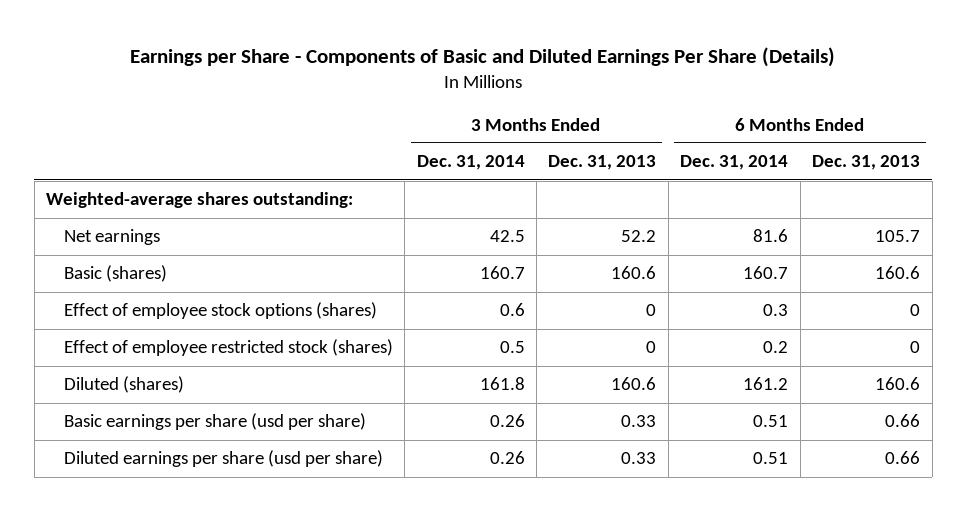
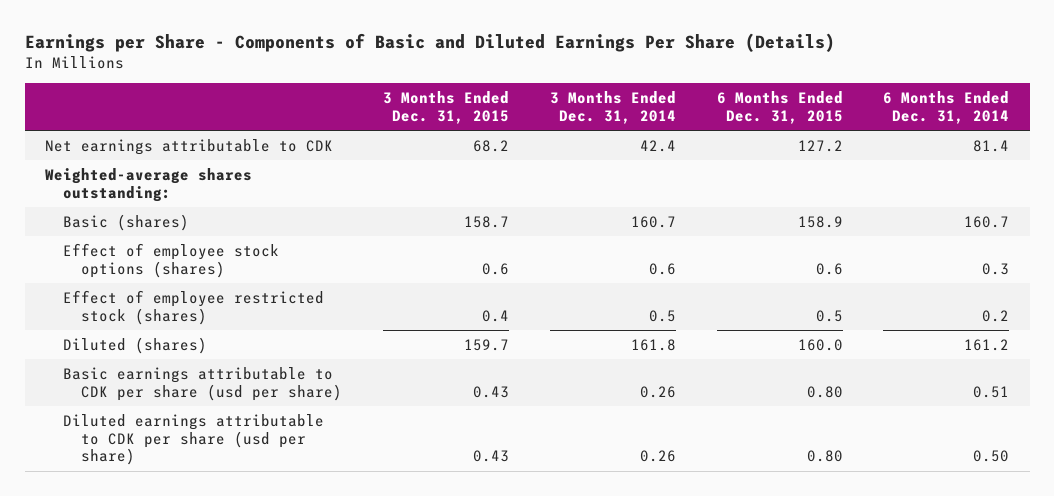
- | 3 Months Ended Dec. 31, 2014 | 3 Months Ended Dec. 31, 2013 | 6 Months Ended Dec. 31, 2014 | 6 Months Ended Dec. 31, 2013
+ | 3 Months Ended Dec. 31, 2015 | 3 Months Ended Dec. 31, 2014 | 6 Months Ended Dec. 31, 2015 | 6 Months Ended Dec. 31, 2014
+ Net earnings attributable to CDK | 68.2 | 42.4 | 127.2 | 81.4
- Net earnings | 42.5 | 52.2 | 81.6 | 105.7
- Basic earnings per share (usd per share) | 0.26 | 0.33 | 0.51 | 0.66
- Diluted earnings per share (usd per share) | 0.26 | 0.33 | 0.51 | 0.66
+ Basic earnings attributable to CDK per share (usd per share) | 0.43 | 0.26 | 0.80 | 0.51
+ Diluted earnings attributable to CDK per share (usd per share) | 0.43 | 0.26 | 0.80 | 0.50

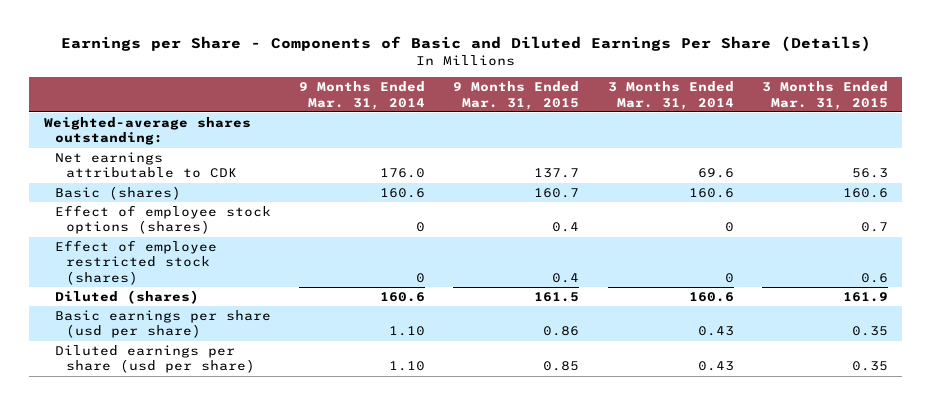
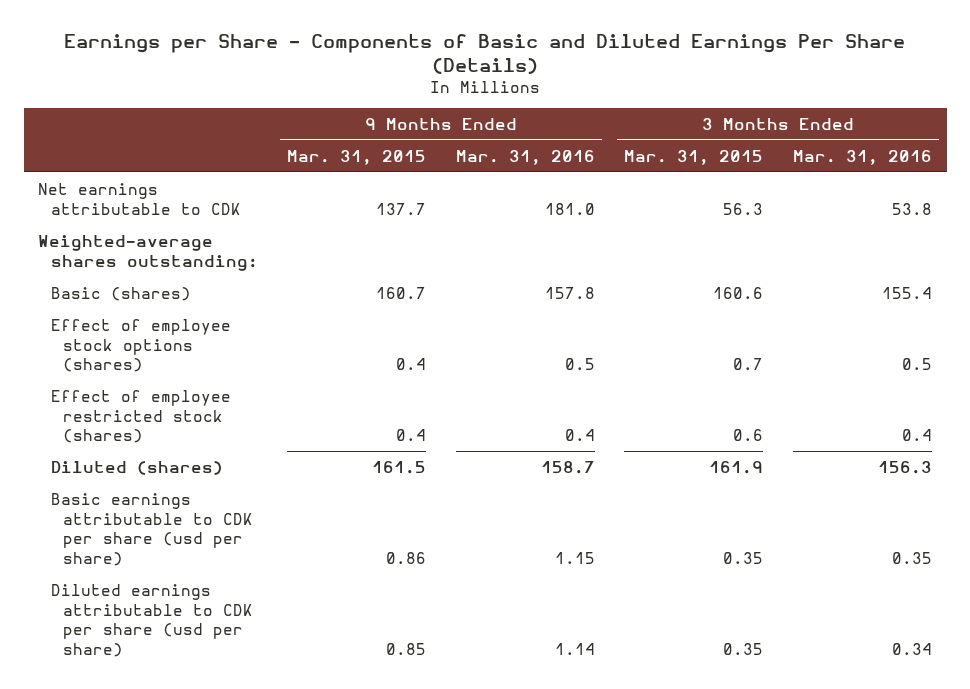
- | 9 Months Ended Mar. 31, 2014 | 9 Months Ended Mar. 31, 2015 | 3 Months Ended Mar. 31, 2014 | 3 Months Ended Mar. 31, 2015
+ | 9 Months Ended Mar. 31, 2015 | 9 Months Ended Mar. 31, 2016 | 3 Months Ended Mar. 31, 2015 | 3 Months Ended Mar. 31, 2016
moved down: Weighted-average shares outstanding:
- Basic earnings per share (usd per share) | 1.10 | 0.86 | 0.43 | 0.35
- Diluted earnings per share (usd per share) | 1.10 | 0.85 | 0.43 | 0.35
+ Basic earnings attributable to CDK per share (usd per share) | 0.86 | 1.15 | 0.35 | 0.35
+ Diluted earnings attributable to CDK per share (usd per share) | 0.85 | 1.14 | 0.35 | 0.34

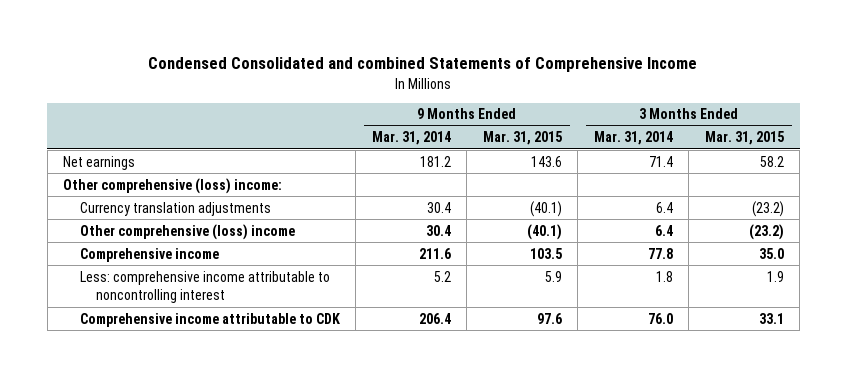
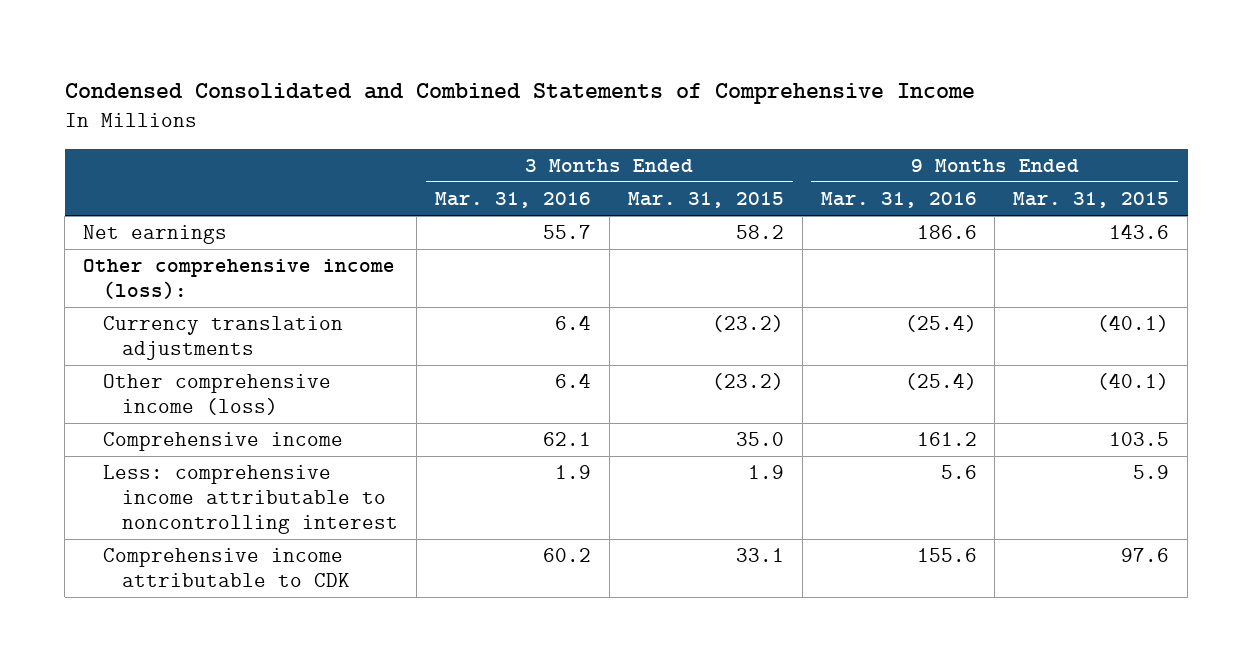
- Condensed Consolidated and combined Statements of Comprehensive Income
+ Condensed Consolidated and Combined Statements of Comprehensive Income
- | 9 Months Ended Mar. 31, 2014 | 9 Months Ended Mar. 31, 2015 | 3 Months Ended Mar. 31, 2014 | 3 Months Ended Mar. 31, 2015
+ | 3 Months Ended Mar. 31, 2016 | 3 Months Ended Mar. 31, 2015 | 9 Months Ended Mar. 31, 2016 | 9 Months Ended Mar. 31, 2015
- Other comprehensive (loss) income:
+ Other comprehensive income (loss):
- Other comprehensive (loss) income | 30.4 | (40.1) | 6.4 | (23.2)
+ Other comprehensive income (loss) | 6.4 | (23.2) | (25.4) | (40.1)

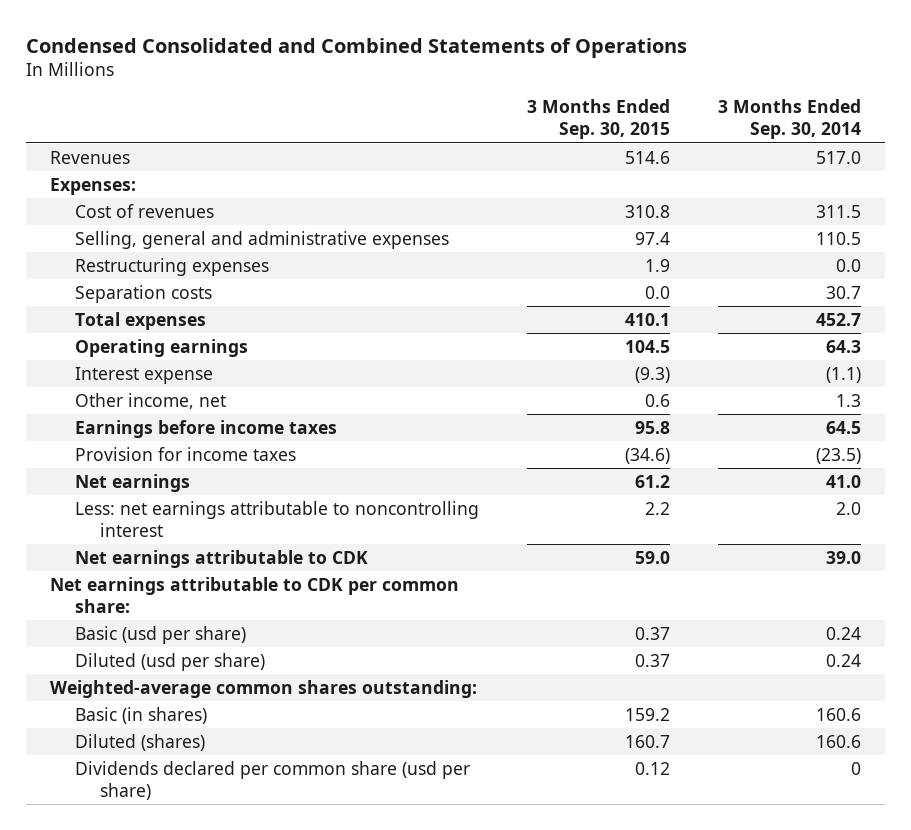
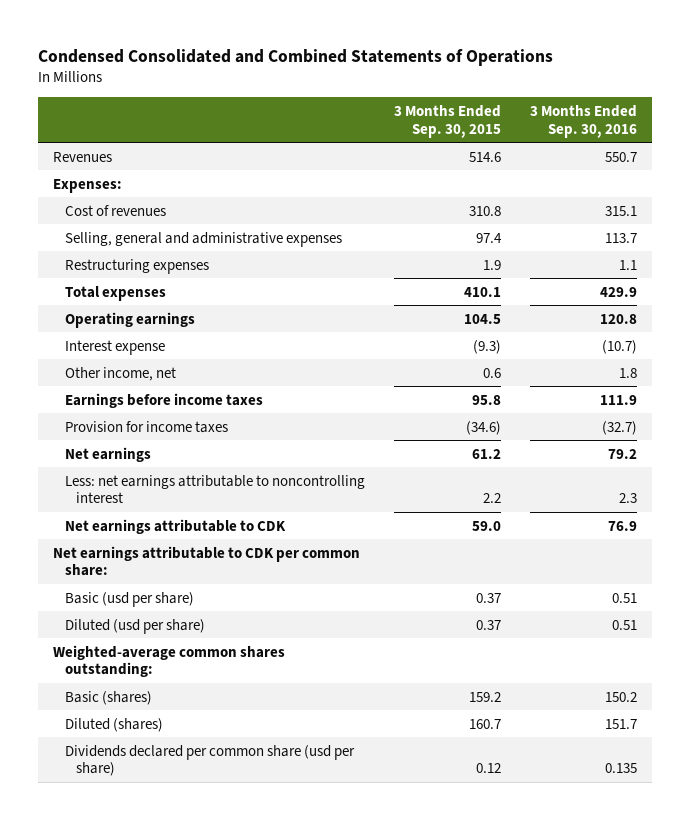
- | 3 Months Ended Sep. 30, 2015 | 3 Months Ended Sep. 30, 2014
+ | 3 Months Ended Sep. 30, 2015 | 3 Months Ended Sep. 30, 2016
- Separation costs | 0.0 | 30.7
- Basic (in shares) | 159.2 | 160.6
+ Basic (shares) | 159.2 | 150.2

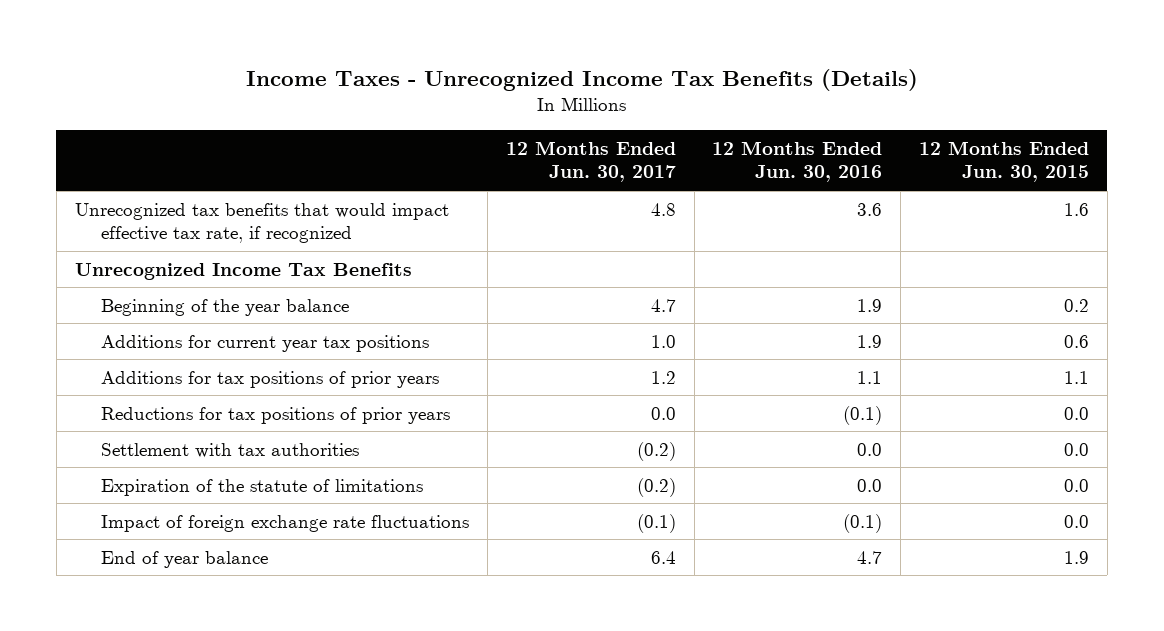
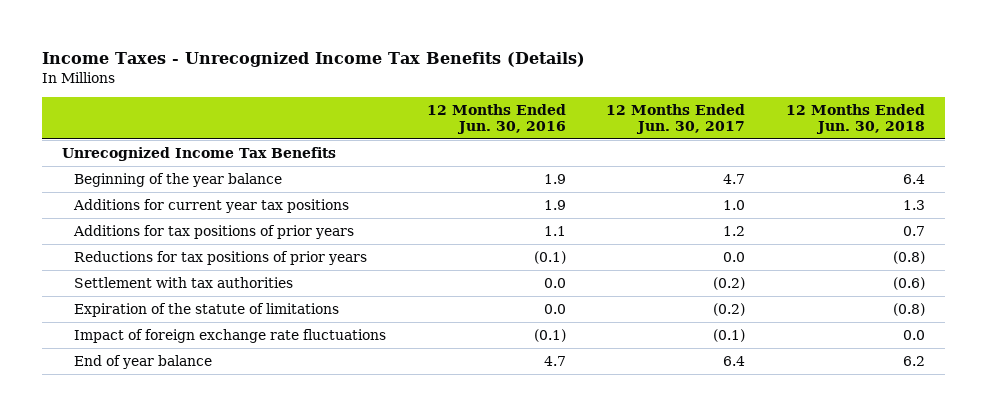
- | 12 Months Ended Jun. 30, 2017 | 12 Months Ended Jun. 30, 2016 | 12 Months Ended Jun. 30, 2015
+ | 12 Months Ended Jun. 30, 2016 | 12 Months Ended Jun. 30, 2017 | 12 Months Ended Jun. 30, 2018
- Unrecognized tax benefits that would impact effective tax rate, if recognized | 4.8 | 3.6 | 1.6

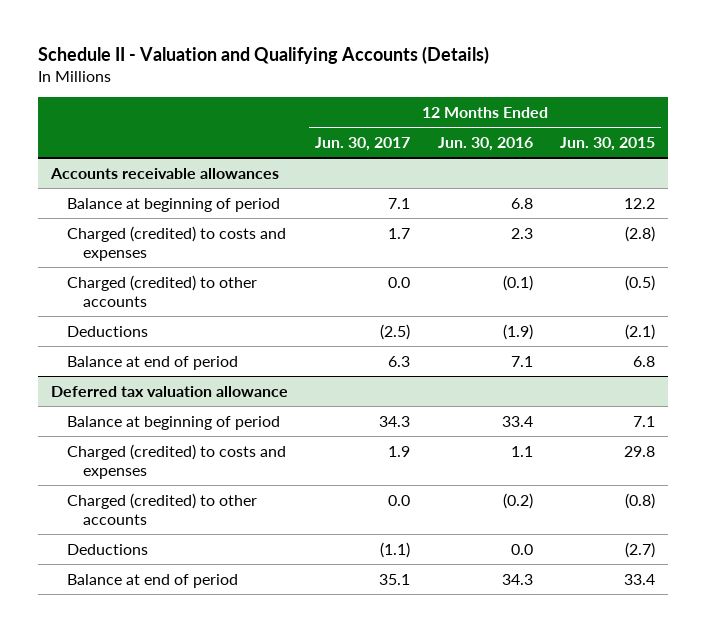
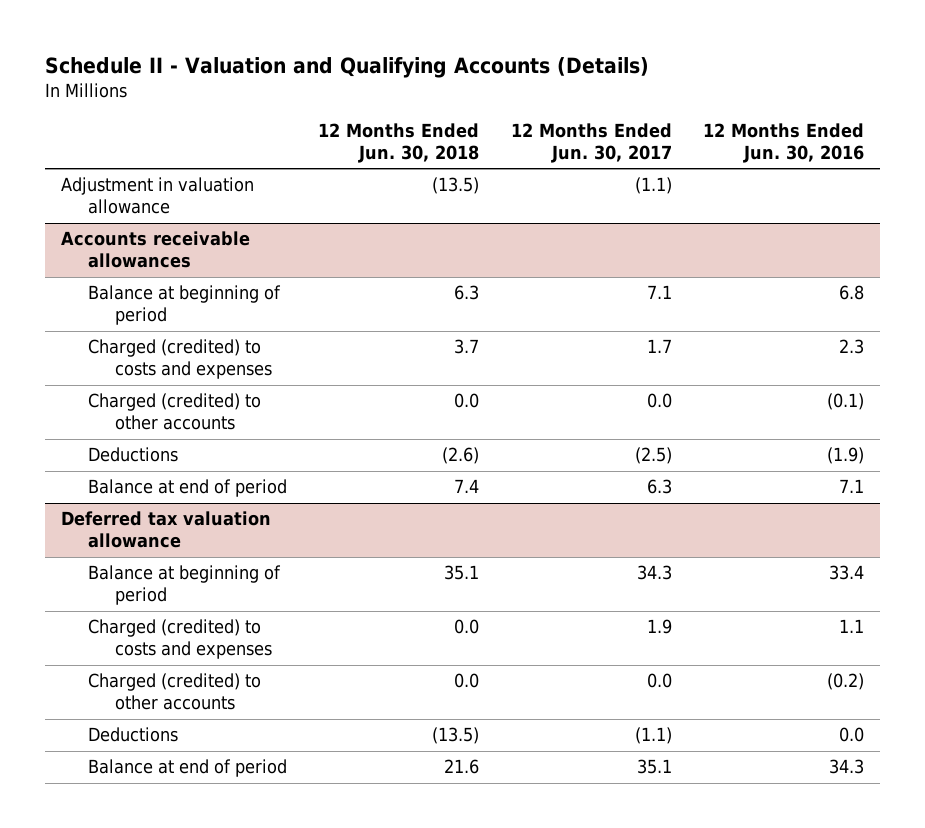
- | 12 Months Ended Jun. 30, 2017 | 12 Months Ended Jun. 30, 2016 | 12 Months Ended Jun. 30, 2015
+ | 12 Months Ended Jun. 30, 2018 | 12 Months Ended Jun. 30, 2017 | 12 Months Ended Jun. 30, 2016
+ Adjustment in valuation allowance | (13.5) | (1.1) |

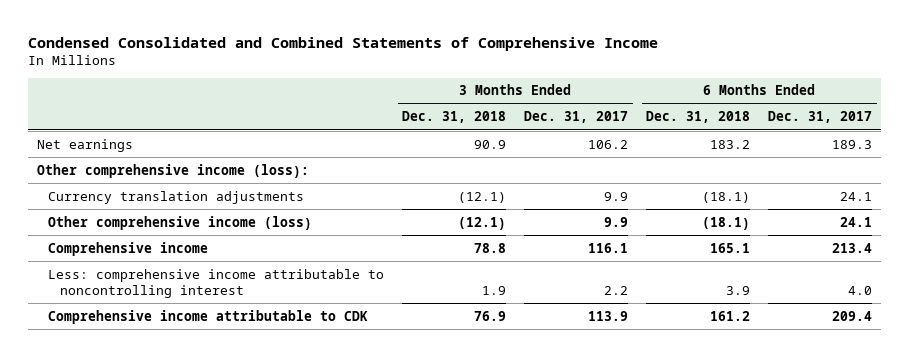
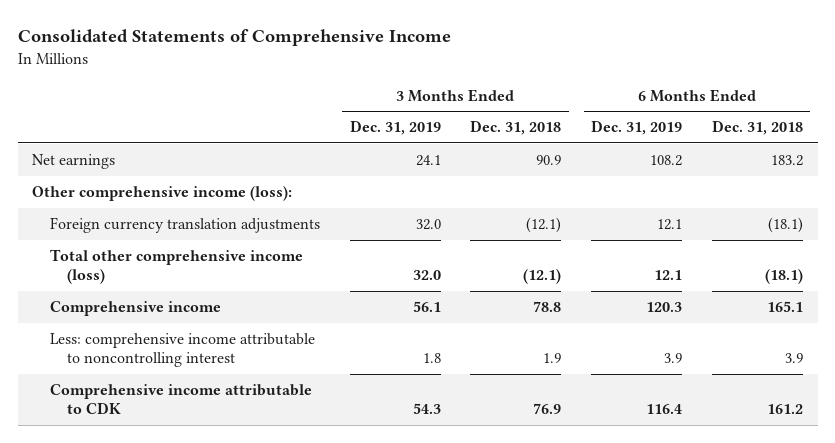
- Condensed Consolidated and Combined Statements of Comprehensive Income
+ Consolidated Statements of Comprehensive Income
- | 3 Months Ended Dec. 31, 2018 | 3 Months Ended Dec. 31, 2017 | 6 Months Ended Dec. 31, 2018 | 6 Months Ended Dec. 31, 2017
+ | 3 Months Ended Dec. 31, 2019 | 3 Months Ended Dec. 31, 2018 | 6 Months Ended Dec. 31, 2019 | 6 Months Ended Dec. 31, 2018
- Currency translation adjustments | (12.1) | 9.9 | (18.1) | 24.1
- Other comprehensive income (loss) | (12.1) | 9.9 | (18.1) | 24.1
+ Foreign currency translation adjustments | 32.0 | (12.1) | 12.1 | (18.1)
+ Total other comprehensive income (loss) | 32.0 | (12.1) | 12.1 | (18.1)

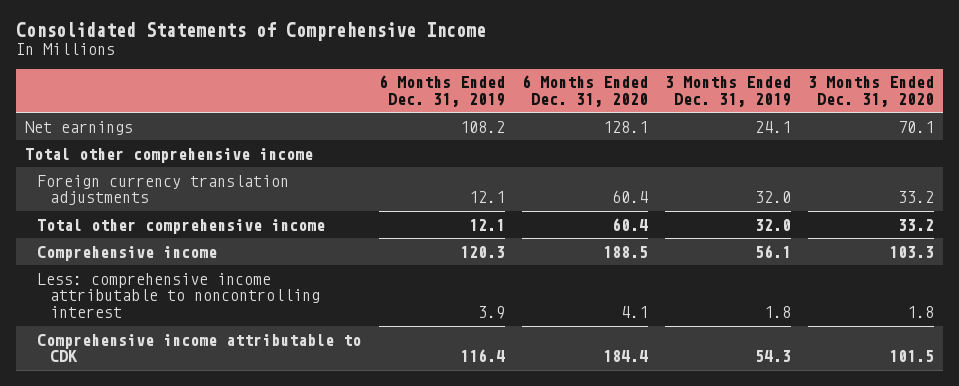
- | 3 Months Ended Dec. 31, 2019 | 3 Months Ended Dec. 31, 2018 | 6 Months Ended Dec. 31, 2019 | 6 Months Ended Dec. 31, 2018
+ | 6 Months Ended Dec. 31, 2019 | 6 Months Ended Dec. 31, 2020 | 3 Months Ended Dec. 31, 2019 | 3 Months Ended Dec. 31, 2020
- Other comprehensive income (loss):
+ Total other comprehensive income
- Total other comprehensive income (loss) | 32.0 | (12.1) | 12.1 | (18.1)
+ Total other comprehensive income | 12.1 | 60.4 | 32.0 | 33.2

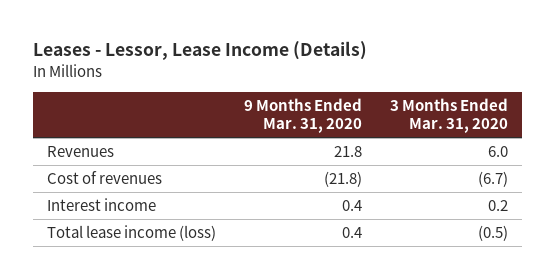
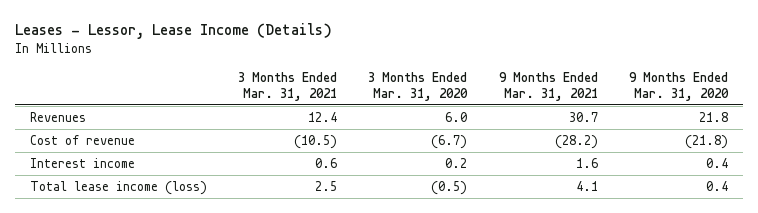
- | 9 Months Ended Mar. 31, 2020 | 3 Months Ended Mar. 31, 2020
+ | 3 Months Ended Mar. 31, 2021 | 3 Months Ended Mar. 31, 2020 | 9 Months Ended Mar. 31, 2021 | 9 Months Ended Mar. 31, 2020
- Cost of revenues | (21.8) | (6.7)
+ Cost of revenue | (10.5) | (6.7) | (28.2) | (21.8)

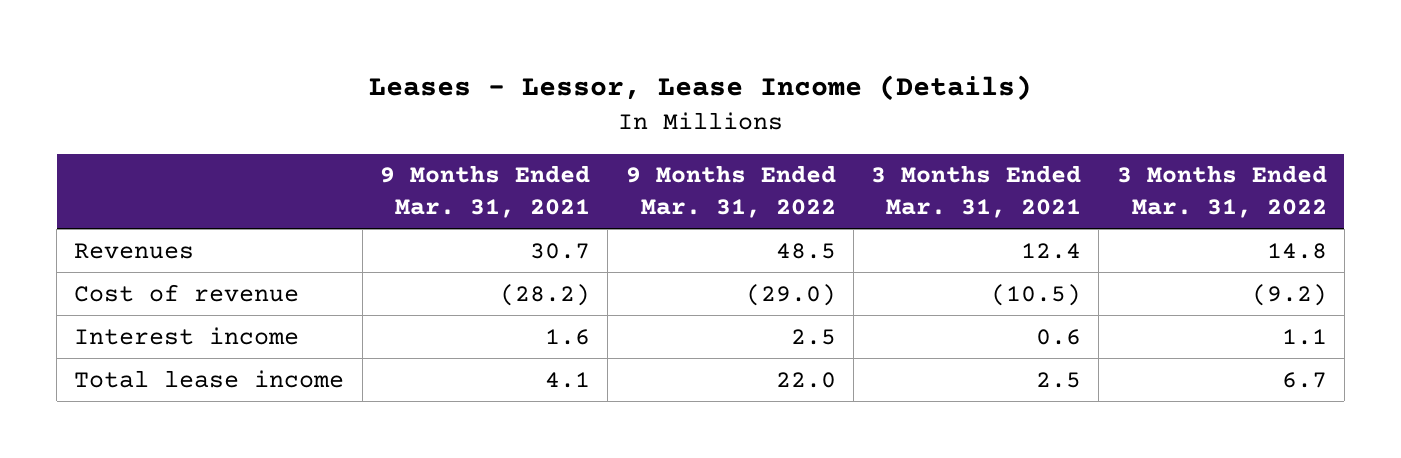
- | 3 Months Ended Mar. 31, 2021 | 3 Months Ended Mar. 31, 2020 | 9 Months Ended Mar. 31, 2021 | 9 Months Ended Mar. 31, 2020
+ | 9 Months Ended Mar. 31, 2021 | 9 Months Ended Mar. 31, 2022 | 3 Months Ended Mar. 31, 2021 | 3 Months Ended Mar. 31, 2022
- Total lease income (loss) | 2.5 | (0.5) | 4.1 | 0.4
+ Total lease income | 4.1 | 22.0 | 2.5 | 6.7

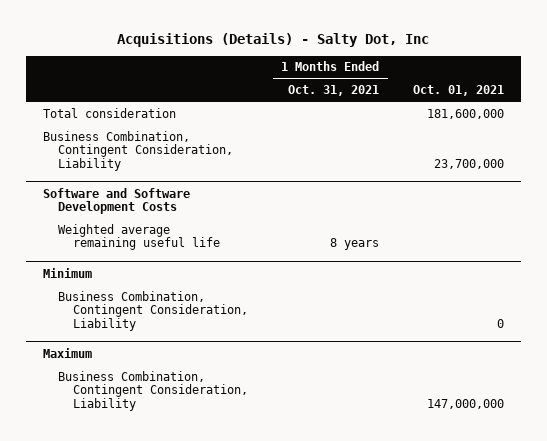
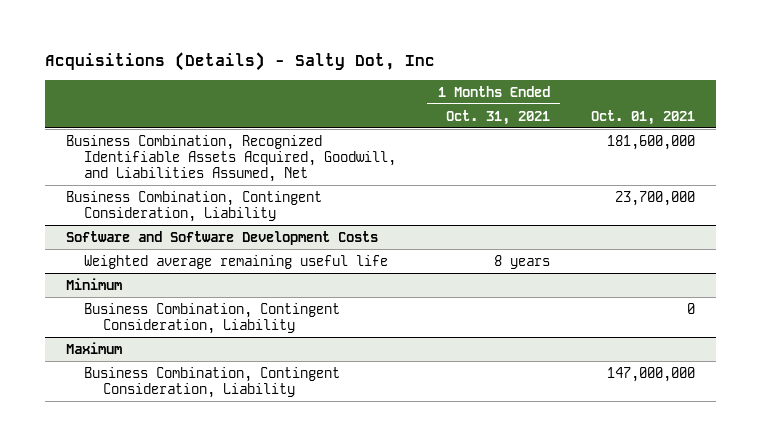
- Total consideration | | 181,600,000
+ Business Combination, Recognized Identifiable Assets Acquired, Goodwill, and Liabilities Assumed, Net | | 181,600,000

